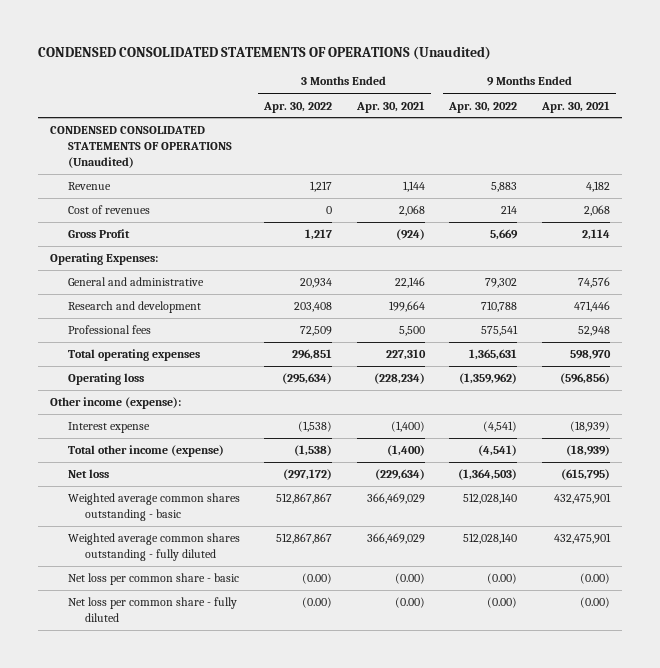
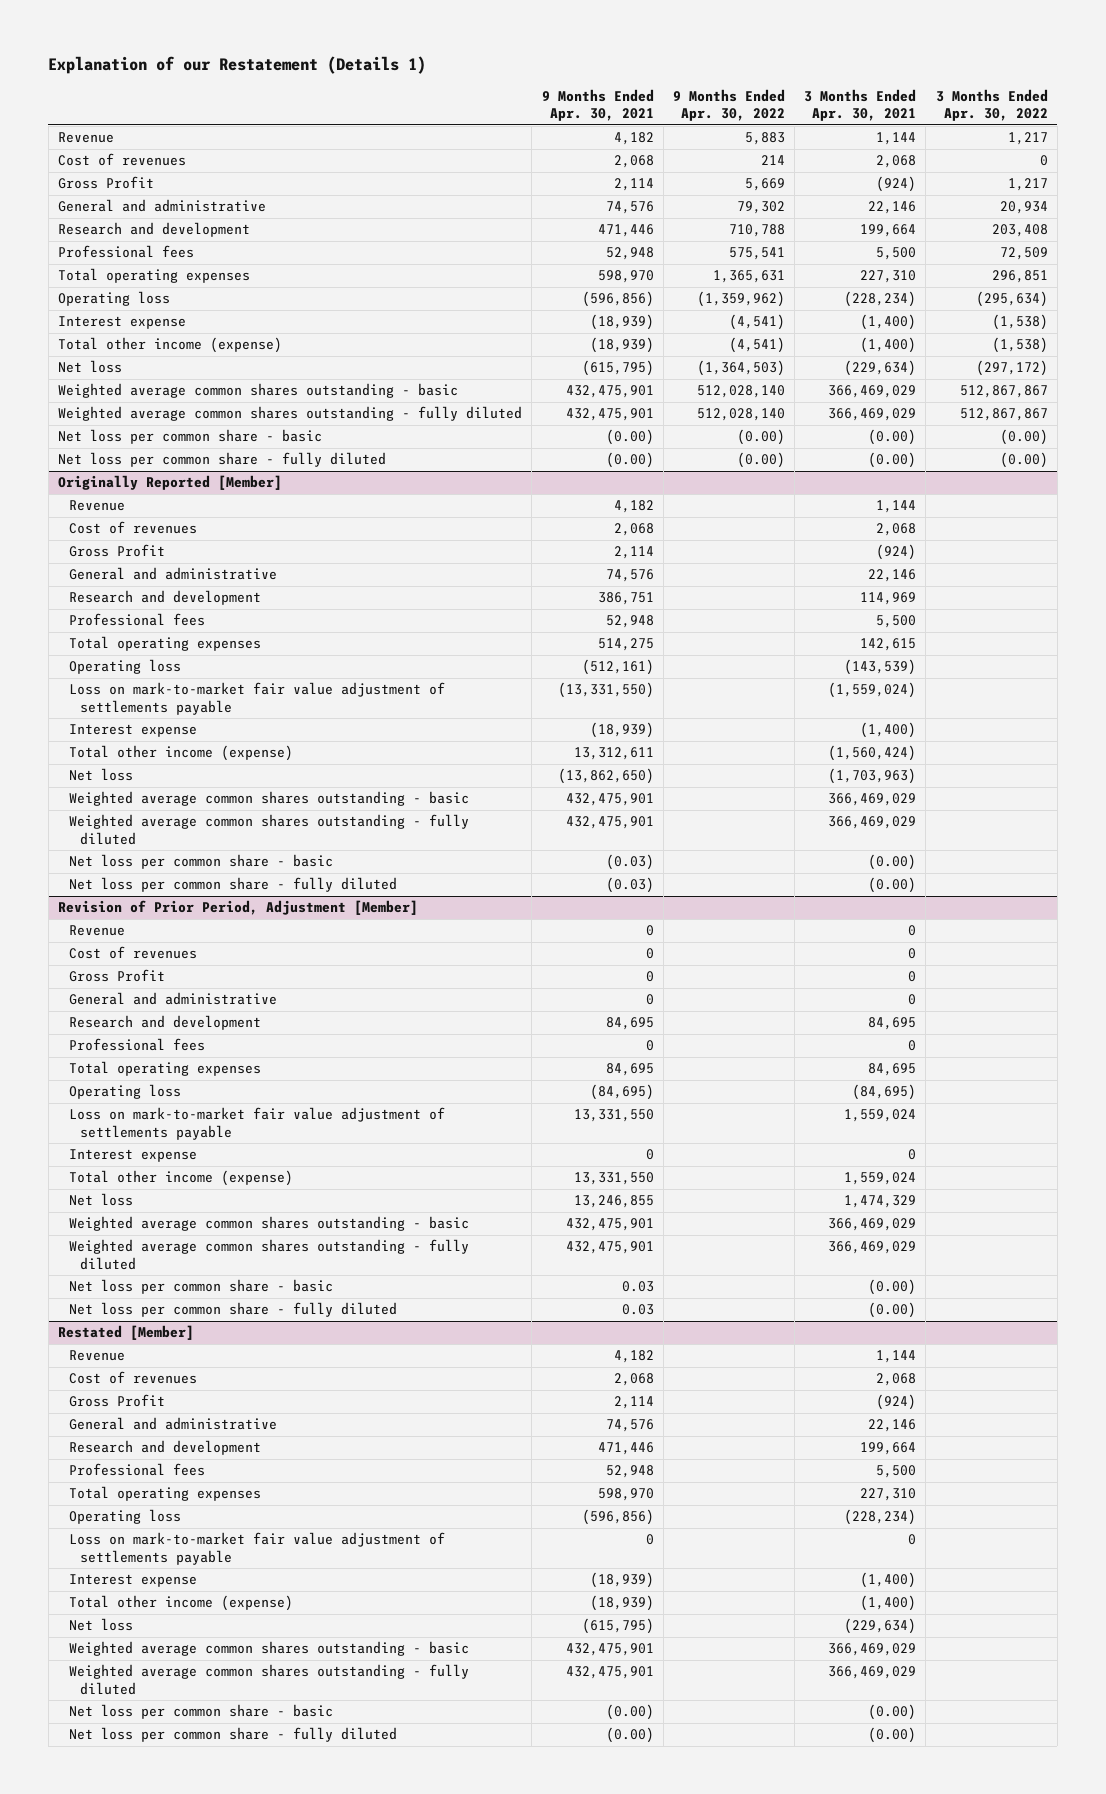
- CONDENSED CONSOLIDATED STATEMENTS OF OPERATIONS (Unaudited)
+ Explanation of our Restatement (Details 1)
- | 3 Months Ended Apr. 30, 2022 | 3 Months Ended Apr. 30, 2021 | 9 Months Ended Apr. 30, 2022 | 9 Months Ended Apr. 30, 2021
+ | 9 Months Ended Apr. 30, 2021 | 9 Months Ended Apr. 30, 2022 | 3 Months Ended Apr. 30, 2021 | 3 Months Ended Apr. 30, 2022
- CONDENSED CONSOLIDATED STATEMENTS OF OPERATIONS (Unaudited)
- Operating Expenses:
- Other income (expense):
+ Originally Reported [Member]
+ Revenue | 4,182 | | 1,144 |
+ Cost of revenues | 2,068 | | 2,068 |
+ Gross Profit | 2,114 | | (924) |
+ General and administrative | 74,576 | | 22,146 |
+ Research and development | 386,751 | | 114,969 |
+ Professional fees | 52,948 | | 5,500 |
+ Total operating expenses | 514,275 | | 142,615 |
+ Operating loss | (512,161) | | (143,539) |
+ Loss on mark-to-market fair value adjustment of settlements payable | (13,331,550) | | (1,559,024) |
+ Interest expense | (18,939) | | (1,400) |
+ Total other income (expense) | 13,312,611 | | (1,560,424) |
+ Net loss | (13,862,650) | | (1,703,963) |
+ Weighted average common shares outstanding - basic | 432,475,901 | | 366,469,029 |
+ Weighted average common shares outstanding - fully diluted | 432,475,901 | | 366,469,029 |
+ Net loss per common share - basic | (0.03) | | (0.00) |
+ Net loss per common share - fully diluted | (0.03) | | (0.00) |
+ Revision of Prior Period, Adjustment [Member]
+ Revenue | 0 | | 0 |
+ Cost of revenues | 0 | | 0 |
+ Gross Profit | 0 | | 0 |
+ General and administrative | 0 | | 0 |
+ Research and development | 84,695 | | 84,695 |
+ Professional fees | 0 | | 0 |
+ Total operating expenses | 84,695 | | 84,695 |
+ Operating loss | (84,695) | | (84,695) |
+ Loss on mark-to-market fair value adjustment of settlements payable | 13,331,550 | | 1,559,024 |
+ Interest expense | 0 | | 0 |
+ Total other income (expense) | 13,331,550 | | 1,559,024 |
+ Net loss | 13,246,855 | | 1,474,329 |
+ Weighted average common shares outstanding - basic | 432,475,901 | | 366,469,029 |
+ Weighted average common shares outstanding - fully diluted | 432,475,901 | | 366,469,029 |
+ Net loss per common share - basic | 0.03 | | (0.00) |
+ Net loss per common share - fully diluted | 0.03 | | (0.00) |
+ Restated [Member]
+ Revenue | 4,182 | | 1,144 |
+ Cost of revenues | 2,068 | | 2,068 |
+ Gross Profit | 2,114 | | (924) |
+ General and administrative | 74,576 | | 22,146 |
+ Research and development | 471,446 | | 199,664 |
+ Professional fees | 52,948 | | 5,500 |
+ Total operating expenses | 598,970 | | 227,310 |
+ Operating loss | (596,856) | | (228,234) |
+ Loss on mark-to-market fair value adjustment of settlements payable | 0 | | 0 |
+ Interest expense | (18,939) | | (1,400) |
+ Total other income (expense) | (18,939) | | (1,400) |
+ Net loss | (615,795) | | (229,634) |
+ Weighted average common shares outstanding - basic | 432,475,901 | | 366,469,029 |
+ Weighted average common shares outstanding - fully diluted | 432,475,901 | | 366,469,029 |
+ Net loss per common share - basic | (0.00) | | (0.00) |
+ Net loss per common share - fully diluted | (0.00) | | (0.00) |

